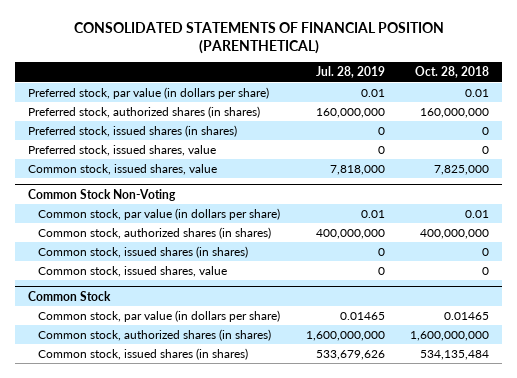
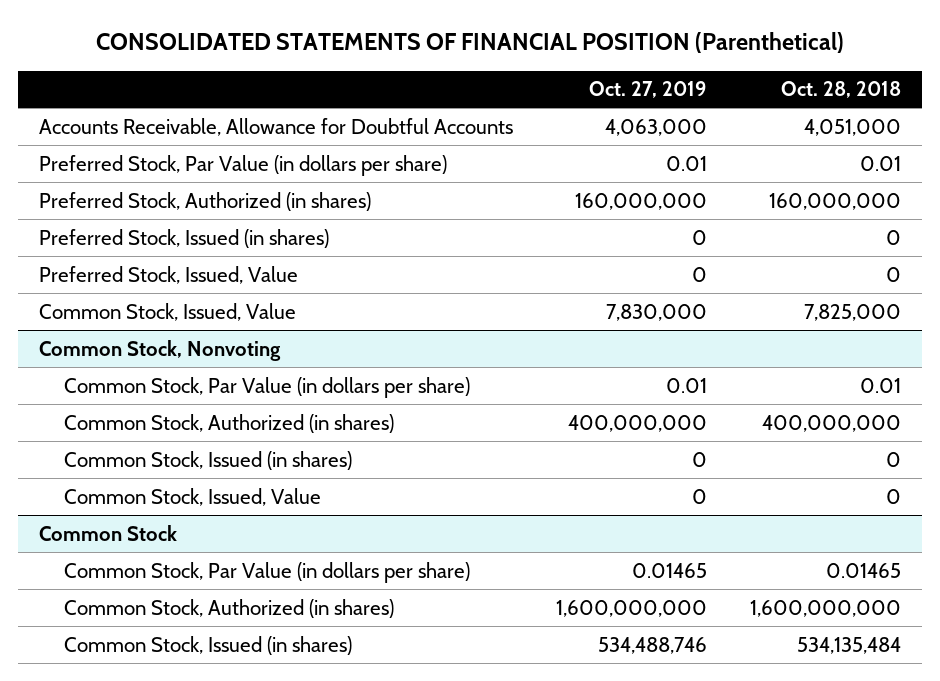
- CONSOLIDATED STATEMENTS OF FINANCIAL POSITION (PARENTHETICAL)
+ CONSOLIDATED STATEMENTS OF FINANCIAL POSITION (Parenthetical)
- | Jul. 28, 2019 | Oct. 28, 2018
+ | Oct. 27, 2019 | Oct. 28, 2018
- Preferred stock, par value (in dollars per share) | 0.01 | 0.01
- Preferred stock, authorized shares (in shares) | 160,000,000 | 160,000,000
- Preferred stock, issued shares (in shares) | 0 | 0
- Preferred stock, issued shares, value | 0 | 0
- Common stock, issued shares, value | 7,818,000 | 7,825,000
- Common Stock Non-Voting
- Common stock, par value (in dollars per share) | 0.01 | 0.01
- Common stock, authorized shares (in shares) | 400,000,000 | 400,000,000
- Common stock, issued shares (in shares) | 0 | 0
- Common stock, issued shares, value | 0 | 0
+ Accounts Receivable, Allowance for Doubtful Accounts | 4,063,000 | 4,051,000
+ Preferred Stock, Par Value (in dollars per share) | 0.01 | 0.01
+ Preferred Stock, Authorized (in shares) | 160,000,000 | 160,000,000
+ Preferred Stock, Issued (in shares) | 0 | 0
+ Preferred Stock, Issued, Value | 0 | 0
+ Common Stock, Issued, Value | 7,830,000 | 7,825,000
+ Common Stock, Nonvoting
+ Common Stock, Par Value (in dollars per share) | 0.01 | 0.01
+ Common Stock, Authorized (in shares) | 400,000,000 | 400,000,000
+ Common Stock, Issued (in shares) | 0 | 0
+ Common Stock, Issued, Value | 0 | 0
@ Common Stock
- Common stock, par value (in dollars per share) | 0.01465 | 0.01465
- Common stock, authorized shares (in shares) | 1,600,000,000 | 1,600,000,000
- Common stock, issued shares (in shares) | 533,679,626 | 534,135,484
+ Common Stock, Par Value (in dollars per share) | 0.01465 | 0.01465
+ Common Stock, Authorized (in shares) | 1,600,000,000 | 1,600,000,000
+ Common Stock, Issued (in shares) | 534,488,746 | 534,135,484

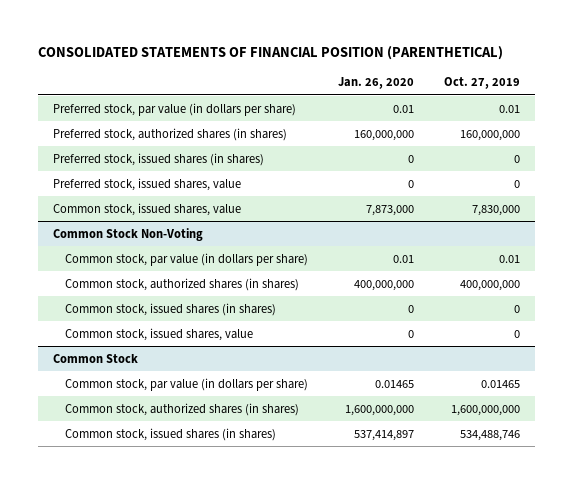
- CONSOLIDATED STATEMENTS OF FINANCIAL POSITION (Parenthetical)
+ CONSOLIDATED STATEMENTS OF FINANCIAL POSITION (PARENTHETICAL)
- | Oct. 27, 2019 | Oct. 28, 2018
+ | Jan. 26, 2020 | Oct. 27, 2019
- Accounts Receivable, Allowance for Doubtful Accounts | 4,063,000 | 4,051,000
- Preferred Stock, Par Value (in dollars per share) | 0.01 | 0.01
- Preferred Stock, Authorized (in shares) | 160,000,000 | 160,000,000
- Preferred Stock, Issued (in shares) | 0 | 0
- Preferred Stock, Issued, Value | 0 | 0
- Common Stock, Issued, Value | 7,830,000 | 7,825,000
- Common Stock, Nonvoting
- Common Stock, Par Value (in dollars per share) | 0.01 | 0.01
- Common Stock, Authorized (in shares) | 400,000,000 | 400,000,000
- Common Stock, Issued (in shares) | 0 | 0
- Common Stock, Issued, Value | 0 | 0
+ Preferred stock, par value (in dollars per share) | 0.01 | 0.01
+ Preferred stock, authorized shares (in shares) | 160,000,000 | 160,000,000
+ Preferred stock, issued shares (in shares) | 0 | 0
+ Preferred stock, issued shares, value | 0 | 0
+ Common stock, issued shares, value | 7,873,000 | 7,830,000
+ Common Stock Non-Voting
+ Common stock, par value (in dollars per share) | 0.01 | 0.01
+ Common stock, authorized shares (in shares) | 400,000,000 | 400,000,000
+ Common stock, issued shares (in shares) | 0 | 0
+ Common stock, issued shares, value | 0 | 0
@ Common Stock
- Common Stock, Par Value (in dollars per share) | 0.01465 | 0.01465
- Common Stock, Authorized (in shares) | 1,600,000,000 | 1,600,000,000
- Common Stock, Issued (in shares) | 534,488,746 | 534,135,484
+ Common stock, par value (in dollars per share) | 0.01465 | 0.01465
+ Common stock, authorized shares (in shares) | 1,600,000,000 | 1,600,000,000
+ Common stock, issued shares (in shares) | 537,414,897 | 534,488,746

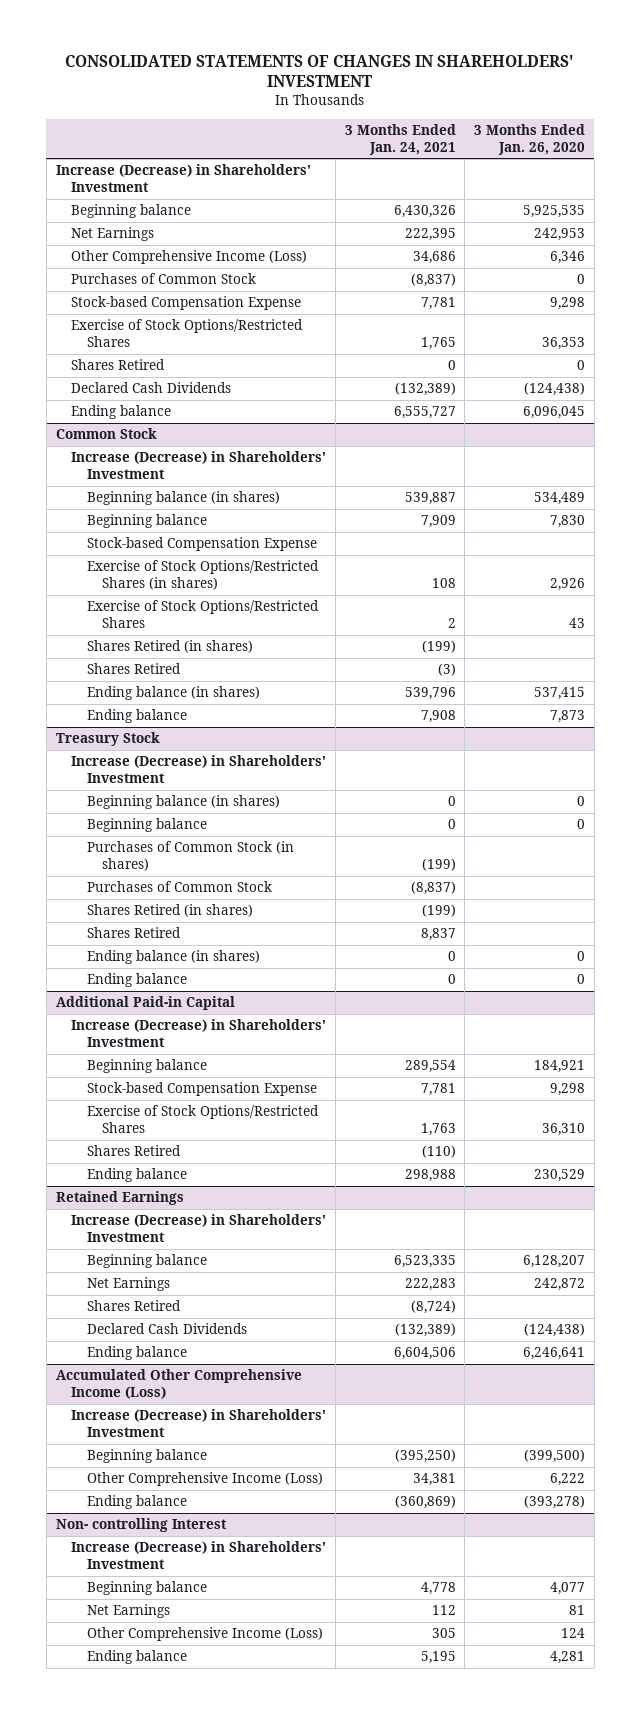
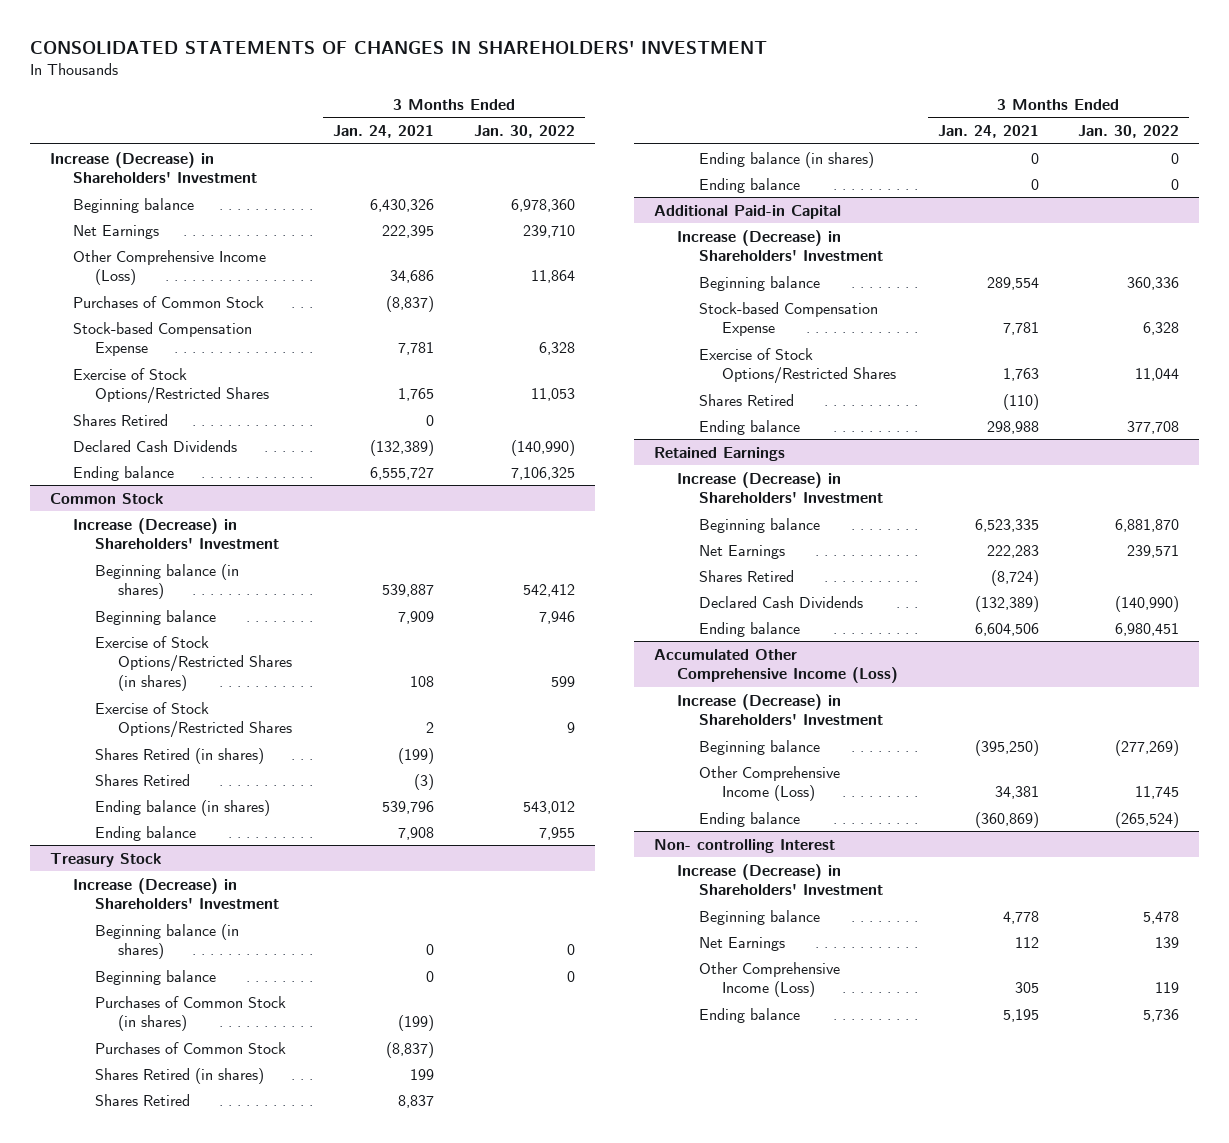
- | 3 Months Ended Jan. 24, 2021 | 3 Months Ended Jan. 26, 2020
+ | 3 Months Ended Jan. 24, 2021 | 3 Months Ended Jan. 30, 2022
@ Common Stock
- Stock-based Compensation Expense
@ Treasury Stock
- Shares Retired (in shares) | (199) |
+ Shares Retired (in shares) | 199 |

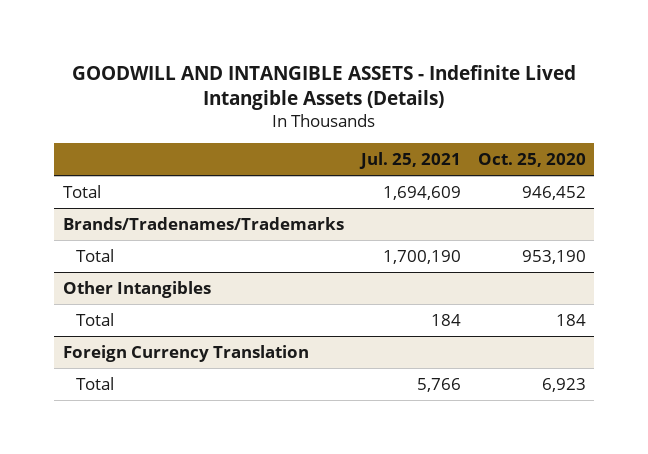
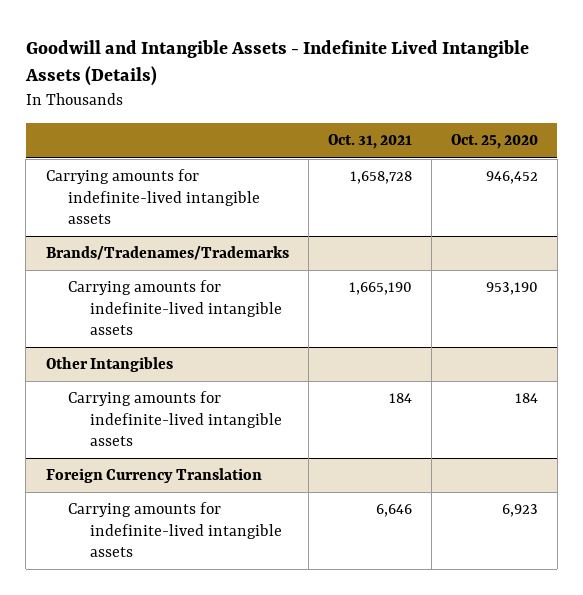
- GOODWILL AND INTANGIBLE ASSETS - Indefinite Lived Intangible Assets (Details)
+ Goodwill and Intangible Assets - Indefinite Lived Intangible Assets (Details)
- | Jul. 25, 2021 | Oct. 25, 2020
+ | Oct. 31, 2021 | Oct. 25, 2020
- Total | 1,694,609 | 946,452
+ Carrying amounts for indefinite-lived intangible assets | 1,658,728 | 946,452
@ Brands/Tradenames/Trademarks
- Total | 1,700,190 | 953,190
+ Carrying amounts for indefinite-lived intangible assets | 1,665,190 | 953,190
@ Other Intangibles
- Total | 184 | 184
+ Carrying amounts for indefinite-lived intangible assets | 184 | 184
@ Foreign Currency Translation
- Total | 5,766 | 6,923
+ Carrying amounts for indefinite-lived intangible assets | 6,646 | 6,923

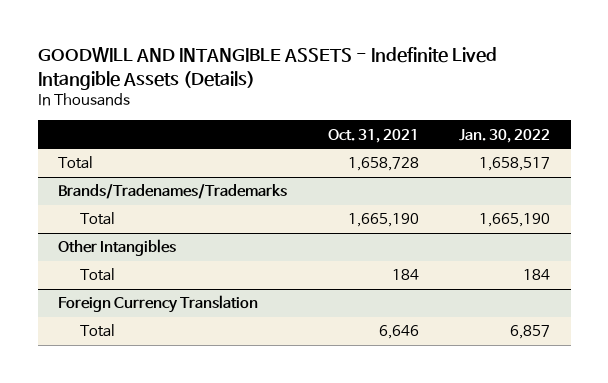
- Goodwill and Intangible Assets - Indefinite Lived Intangible Assets (Details)
+ GOODWILL AND INTANGIBLE ASSETS - Indefinite Lived Intangible Assets (Details)
- | Oct. 31, 2021 | Oct. 25, 2020
+ | Oct. 31, 2021 | Jan. 30, 2022
- Carrying amounts for indefinite-lived intangible assets | 1,658,728 | 946,452
+ Total | 1,658,728 | 1,658,517
@ Brands/Tradenames/Trademarks
- Carrying amounts for indefinite-lived intangible assets | 1,665,190 | 953,190
+ Total | 1,665,190 | 1,665,190
@ Other Intangibles
- Carrying amounts for indefinite-lived intangible assets | 184 | 184
+ Total | 184 | 184
@ Foreign Currency Translation
- Carrying amounts for indefinite-lived intangible assets | 6,646 | 6,923
+ Total | 6,646 | 6,857

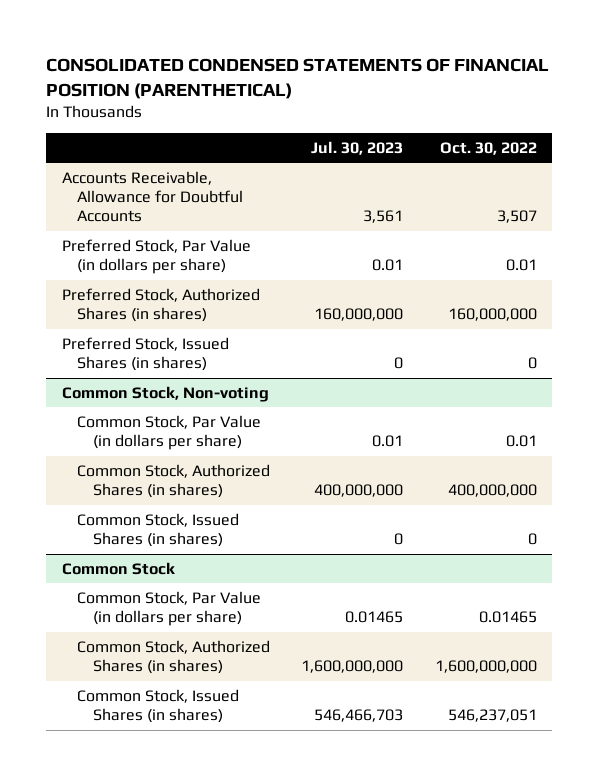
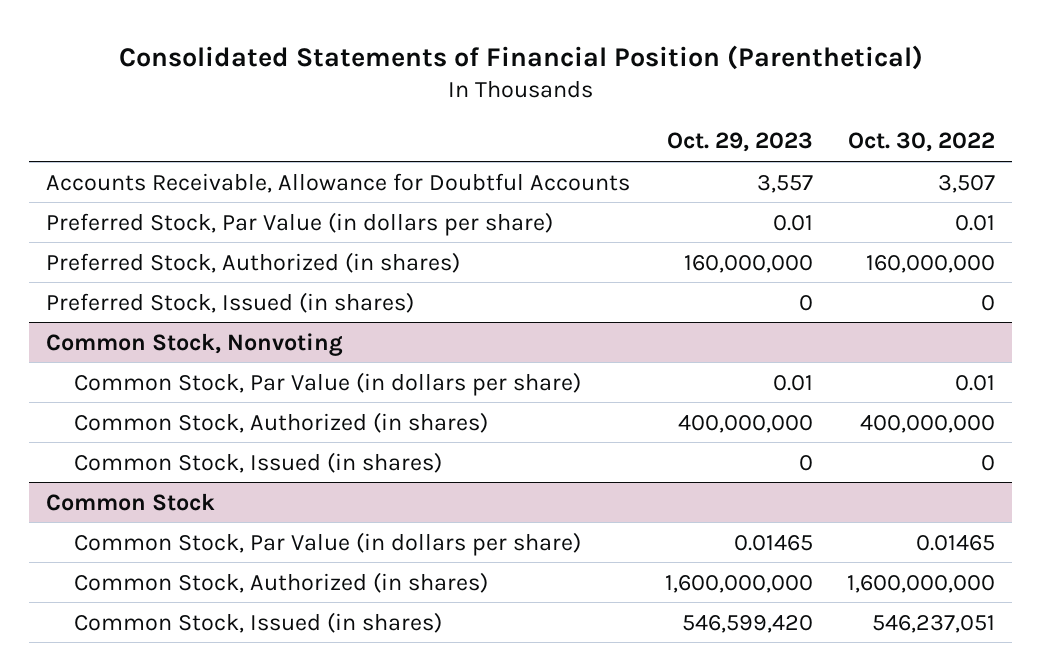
- CONSOLIDATED CONDENSED STATEMENTS OF FINANCIAL POSITION (PARENTHETICAL)
+ Consolidated Statements of Financial Position (Parenthetical)
- | Jul. 30, 2023 | Oct. 30, 2022
+ | Oct. 29, 2023 | Oct. 30, 2022
- Preferred Stock, Authorized Shares (in shares) | 160,000,000 | 160,000,000
- Preferred Stock, Issued Shares (in shares) | 0 | 0
- Common Stock, Non-voting
+ Preferred Stock, Authorized (in shares) | 160,000,000 | 160,000,000
+ Preferred Stock, Issued (in shares) | 0 | 0
+ Common Stock, Nonvoting
- Common Stock, Authorized Shares (in shares) | 400,000,000 | 400,000,000
- Common Stock, Issued Shares (in shares) | 0 | 0
+ Common Stock, Authorized (in shares) | 400,000,000 | 400,000,000
+ Common Stock, Issued (in shares) | 0 | 0
@ Common Stock
- Common Stock, Authorized Shares (in shares) | 1,600,000,000 | 1,600,000,000
- Common Stock, Issued Shares (in shares) | 546,466,703 | 546,237,051
+ Common Stock, Authorized (in shares) | 1,600,000,000 | 1,600,000,000
+ Common Stock, Issued (in shares) | 546,599,420 | 546,237,051

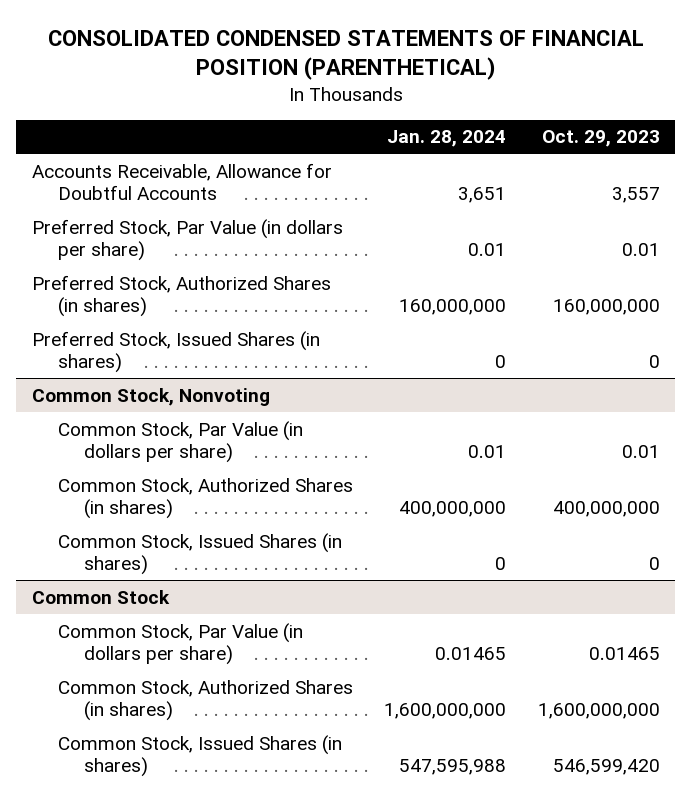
- Consolidated Statements of Financial Position (Parenthetical)
+ CONSOLIDATED CONDENSED STATEMENTS OF FINANCIAL POSITION (PARENTHETICAL)
- | Oct. 29, 2023 | Oct. 30, 2022
+ | Jan. 28, 2024 | Oct. 29, 2023
- Preferred Stock, Authorized (in shares) | 160,000,000 | 160,000,000
- Preferred Stock, Issued (in shares) | 0 | 0
+ Preferred Stock, Authorized Shares (in shares) | 160,000,000 | 160,000,000
+ Preferred Stock, Issued Shares (in shares) | 0 | 0
@ Common Stock, Nonvoting
- Common Stock, Authorized (in shares) | 400,000,000 | 400,000,000
- Common Stock, Issued (in shares) | 0 | 0
+ Common Stock, Authorized Shares (in shares) | 400,000,000 | 400,000,000
+ Common Stock, Issued Shares (in shares) | 0 | 0
@ Common Stock
- Common Stock, Authorized (in shares) | 1,600,000,000 | 1,600,000,000
- Common Stock, Issued (in shares) | 546,599,420 | 546,237,051
+ Common Stock, Authorized Shares (in shares) | 1,600,000,000 | 1,600,000,000
+ Common Stock, Issued Shares (in shares) | 547,595,988 | 546,599,420

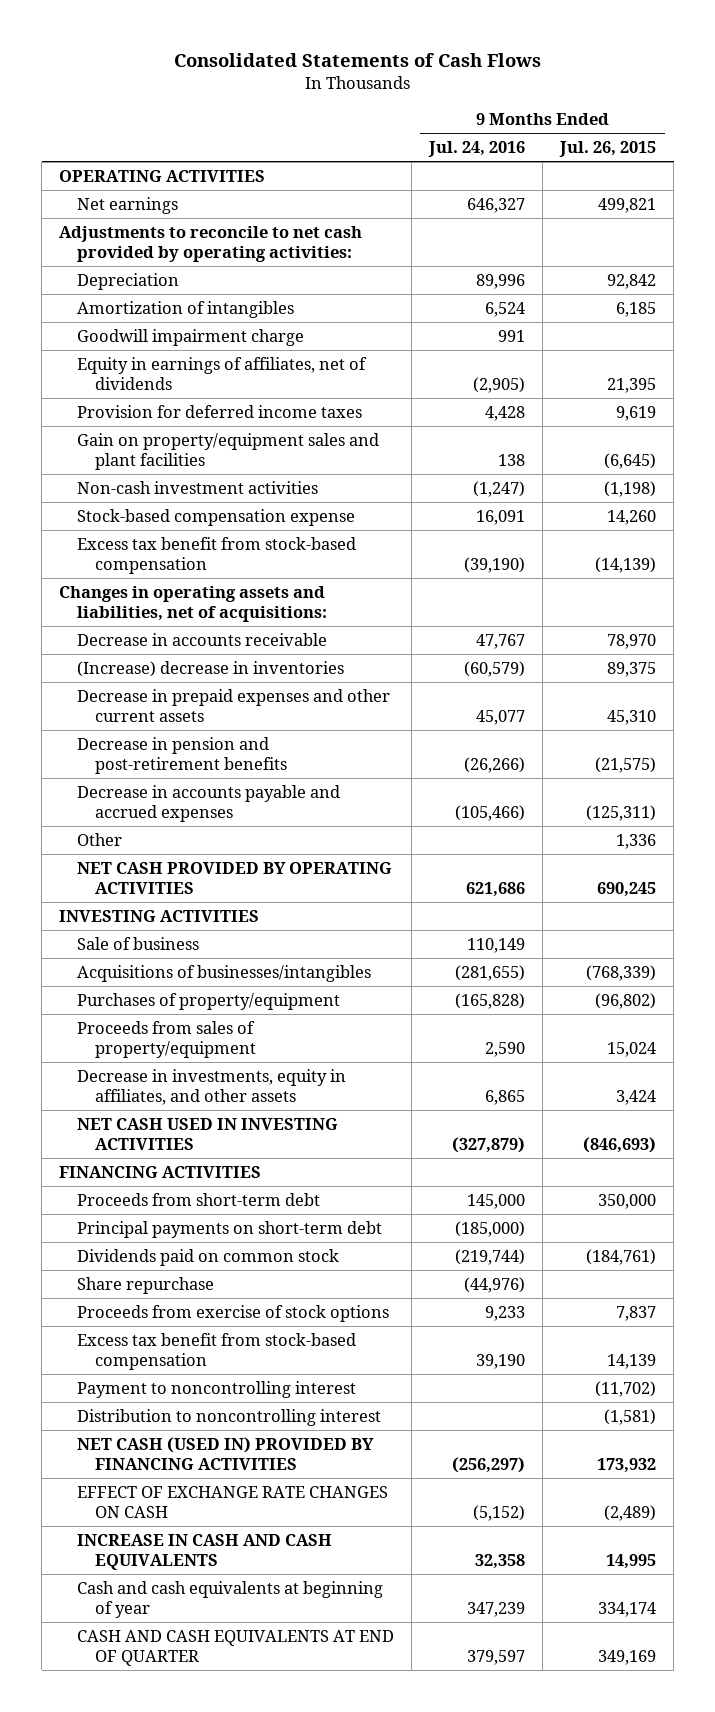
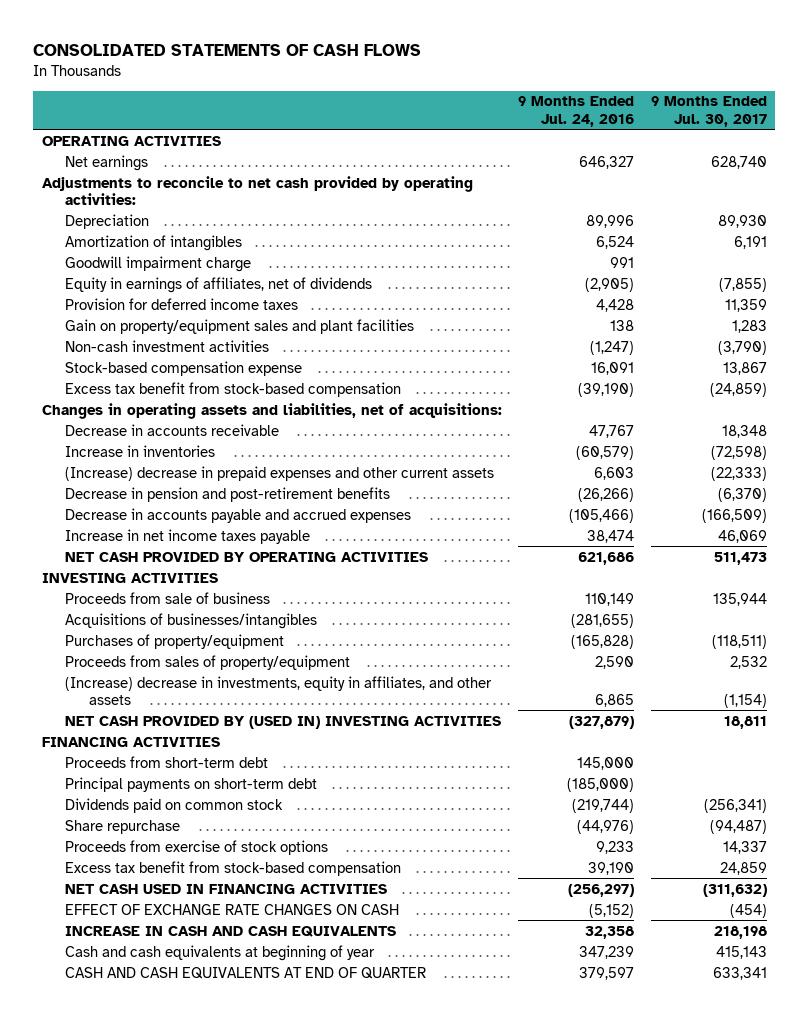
- Consolidated Statements of Cash Flows
+ CONSOLIDATED STATEMENTS OF CASH FLOWS
- | 9 Months Ended Jul. 24, 2016 | 9 Months Ended Jul. 26, 2015
+ | 9 Months Ended Jul. 24, 2016 | 9 Months Ended Jul. 30, 2017
- (Increase) decrease in inventories | (60,579) | 89,375
- Decrease in prepaid expenses and other current assets | 45,077 | 45,310
+ Increase in inventories | (60,579) | (72,598)
+ (Increase) decrease in prepaid expenses and other current assets | 6,603 | (22,333)
- Other | | 1,336
+ Increase in net income taxes payable | 38,474 | 46,069
- Sale of business | 110,149 |
+ Proceeds from sale of business | 110,149 | 135,944
- Decrease in investments, equity in affiliates, and other assets | 6,865 | 3,424
- NET CASH USED IN INVESTING ACTIVITIES | (327,879) | (846,693)
+ (Increase) decrease in investments, equity in affiliates, and other assets | 6,865 | (1,154)
+ NET CASH PROVIDED BY (USED IN) INVESTING ACTIVITIES | (327,879) | 18,811
- Payment to noncontrolling interest | | (11,702)
- Distribution to noncontrolling interest | | (1,581)
- NET CASH (USED IN) PROVIDED BY FINANCING ACTIVITIES | (256,297) | 173,932
+ NET CASH USED IN FINANCING ACTIVITIES | (256,297) | (311,632)

